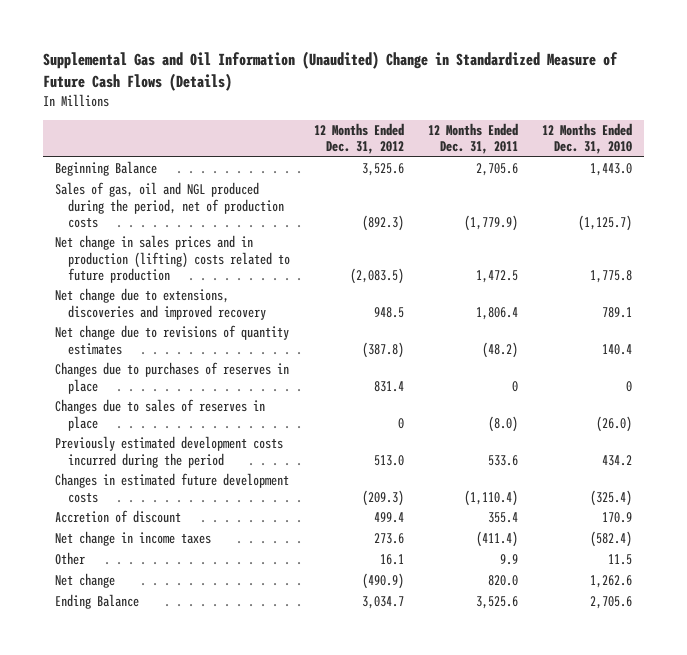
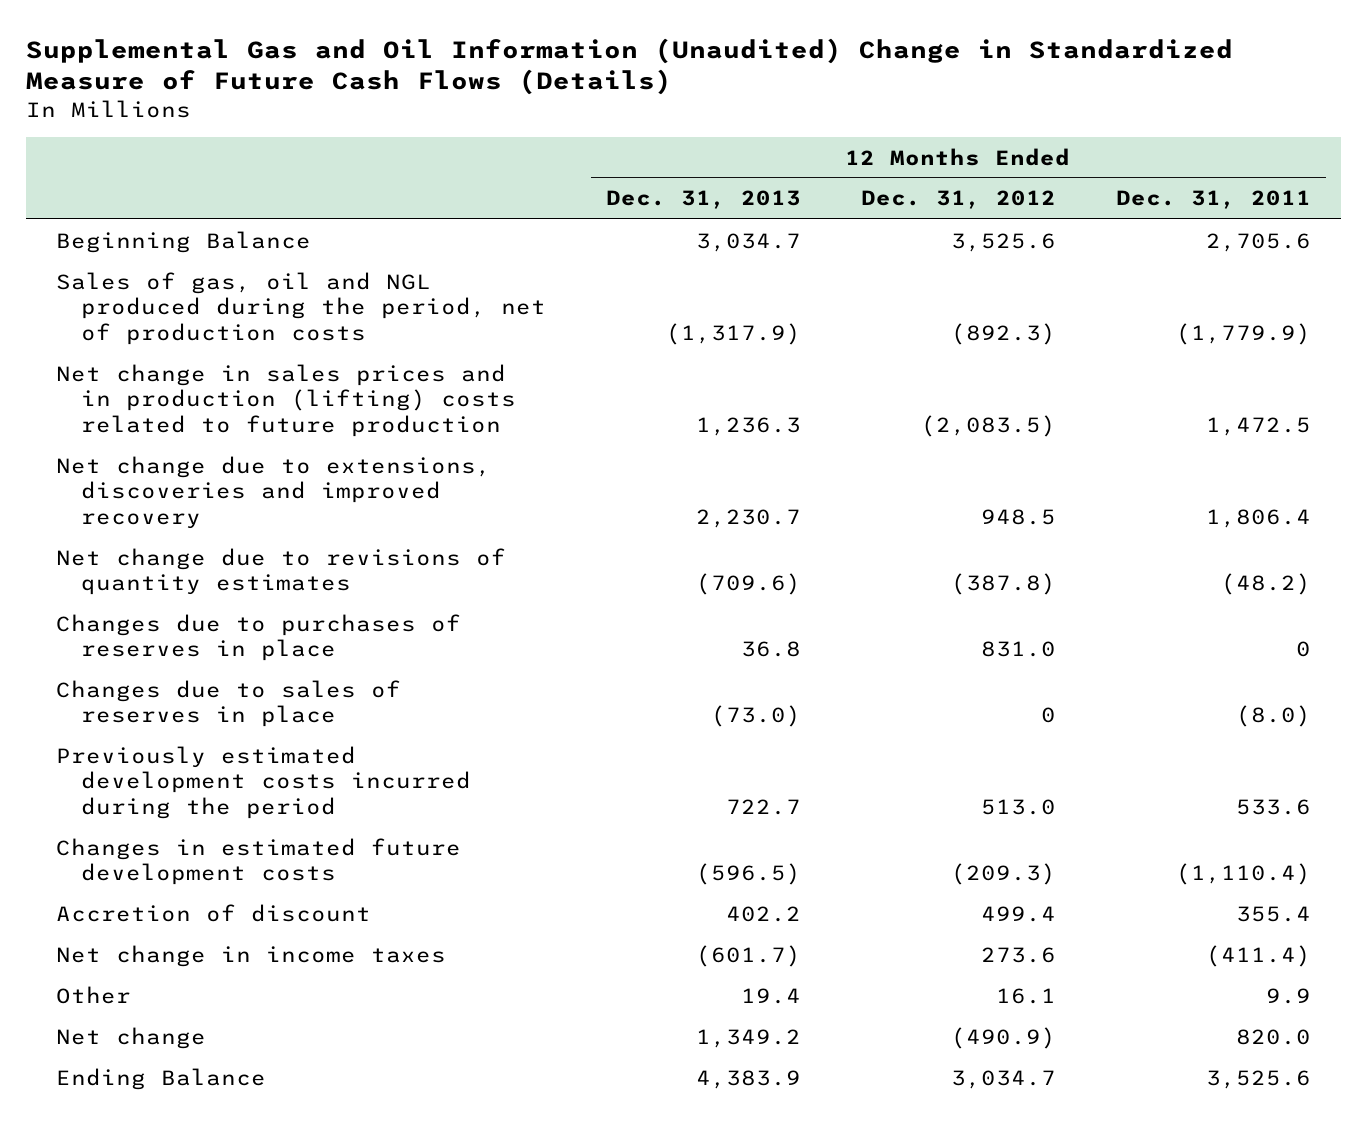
- | 12 Months Ended Dec. 31, 2012 | 12 Months Ended Dec. 31, 2011 | 12 Months Ended Dec. 31, 2010
+ | 12 Months Ended Dec. 31, 2013 | 12 Months Ended Dec. 31, 2012 | 12 Months Ended Dec. 31, 2011
- Changes due to purchases of reserves in place | 831.4 | 0 | 0
+ Changes due to purchases of reserves in place | 36.8 | 831.0 | 0

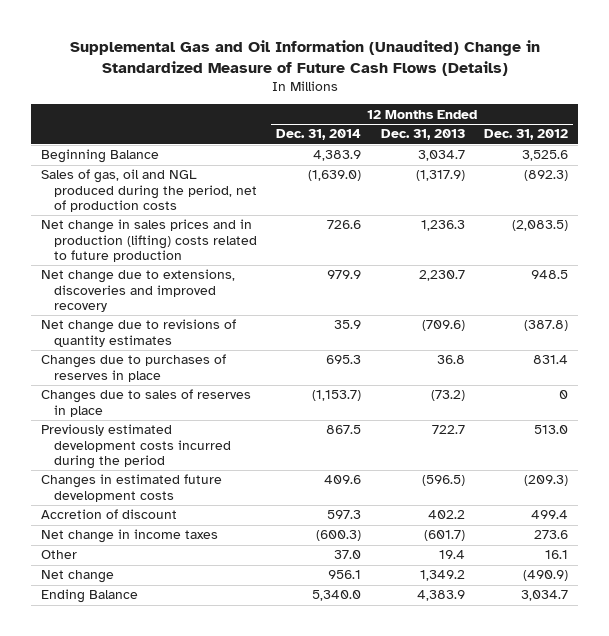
- | 12 Months Ended Dec. 31, 2013 | 12 Months Ended Dec. 31, 2012 | 12 Months Ended Dec. 31, 2011
+ | 12 Months Ended Dec. 31, 2014 | 12 Months Ended Dec. 31, 2013 | 12 Months Ended Dec. 31, 2012
- Changes due to purchases of reserves in place | 36.8 | 831.0 | 0
- Changes due to sales of reserves in place | (73.0) | 0 | (8.0)
+ Changes due to purchases of reserves in place | 695.3 | 36.8 | 831.4
+ Changes due to sales of reserves in place | (1,153.7) | (73.2) | 0

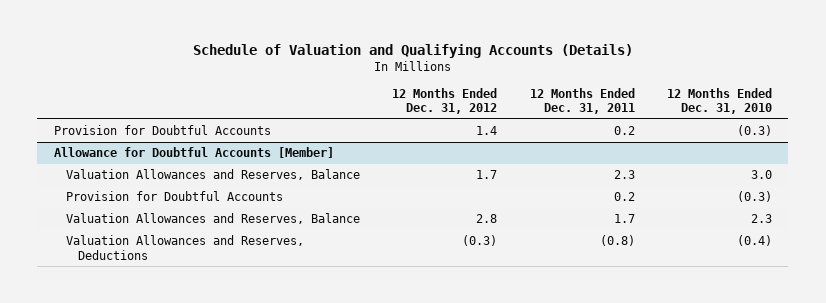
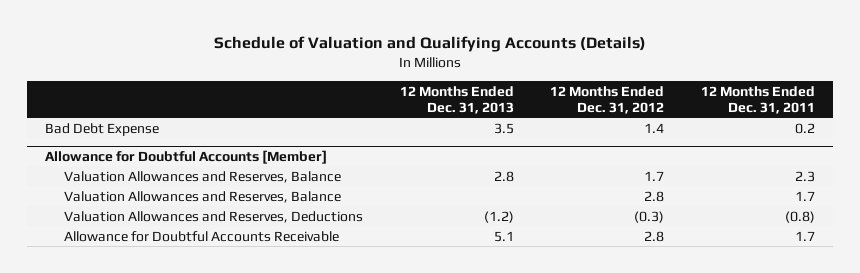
- | 12 Months Ended Dec. 31, 2012 | 12 Months Ended Dec. 31, 2011 | 12 Months Ended Dec. 31, 2010
+ | 12 Months Ended Dec. 31, 2013 | 12 Months Ended Dec. 31, 2012 | 12 Months Ended Dec. 31, 2011
- Provision for Doubtful Accounts | 1.4 | 0.2 | (0.3)
+ Bad Debt Expense | 3.5 | 1.4 | 0.2
@ Allowance for Doubtful Accounts [Member]
- Provision for Doubtful Accounts | | 0.2 | (0.3)
+ Allowance for Doubtful Accounts Receivable | 5.1 | 2.8 | 1.7

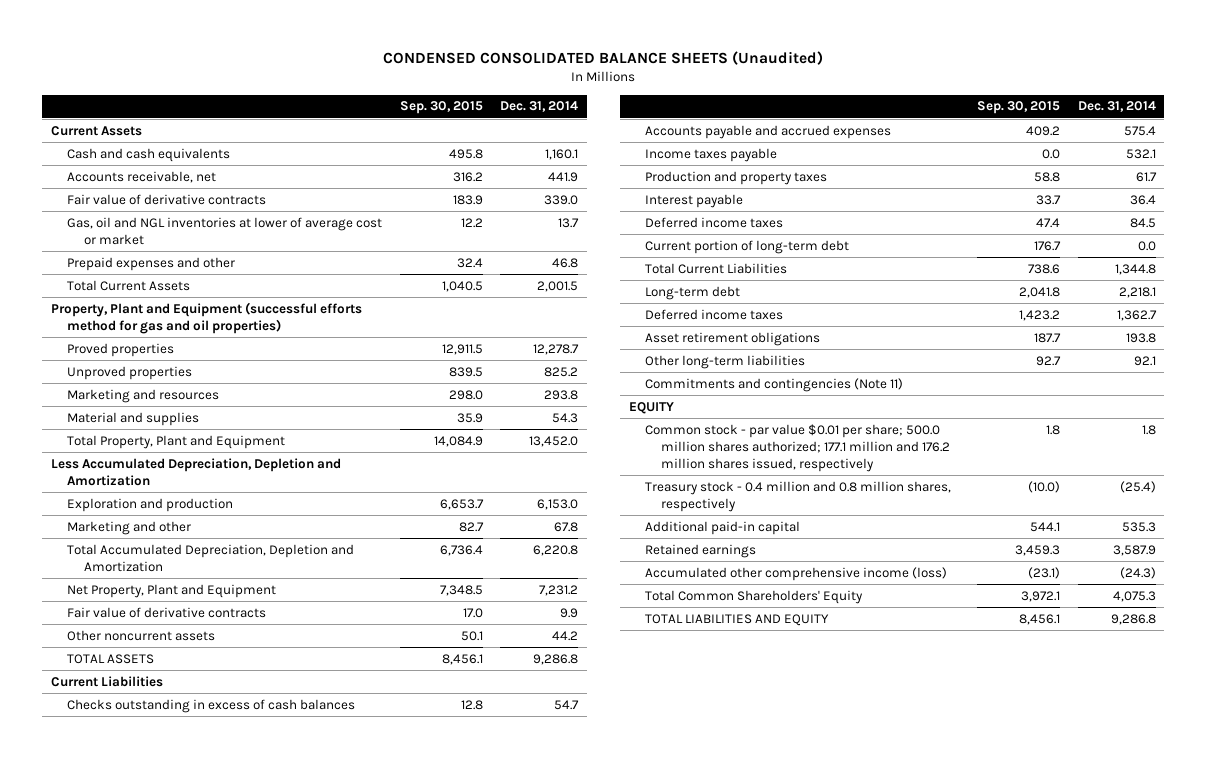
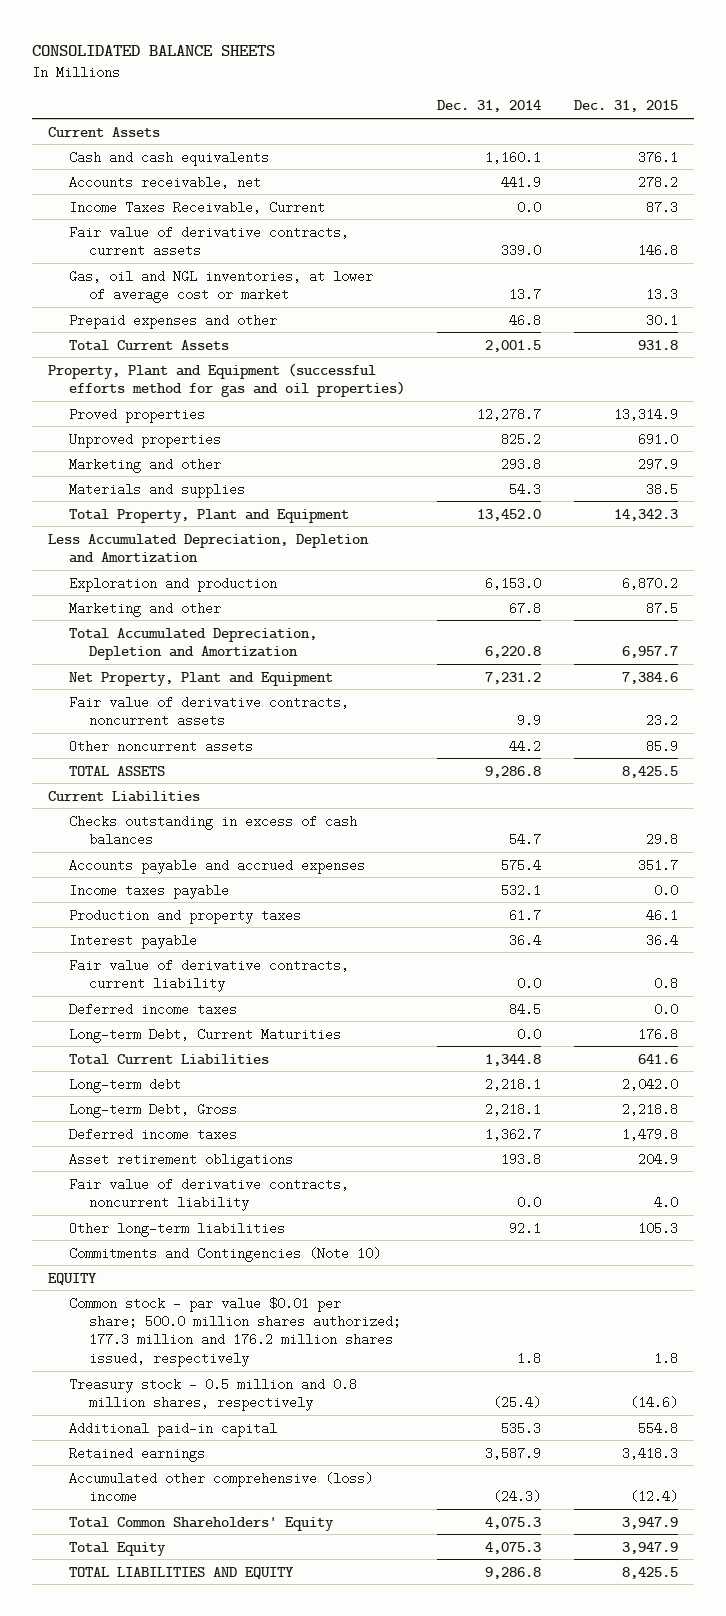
- CONDENSED CONSOLIDATED BALANCE SHEETS (Unaudited)
+ CONSOLIDATED BALANCE SHEETS
- | Sep. 30, 2015 | Dec. 31, 2014
+ | Dec. 31, 2014 | Dec. 31, 2015
- Fair value of derivative contracts | 183.9 | 339.0
- Gas, oil and NGL inventories at lower of average cost or market | 12.2 | 13.7
+ Income Taxes Receivable, Current | 0.0 | 87.3
+ Fair value of derivative contracts, current assets | 339.0 | 146.8
+ Gas, oil and NGL inventories, at lower of average cost or market | 13.7 | 13.3
- Marketing and resources | 298.0 | 293.8
- Material and supplies | 35.9 | 54.3
+ Marketing and other | 293.8 | 297.9
+ Materials and supplies | 54.3 | 38.5
- Fair value of derivative contracts | 17.0 | 9.9
+ Fair value of derivative contracts, noncurrent assets | 9.9 | 23.2
+ Fair value of derivative contracts, current liability | 0.0 | 0.8
- Current portion of long-term debt | 176.7 | 0.0
+ Long-term Debt, Current Maturities | 0.0 | 176.8
+ Long-term Debt, Gross | 2,218.1 | 2,218.8
+ Fair value of derivative contracts, noncurrent liability | 0.0 | 4.0
- Commitments and contingencies (Note 11)
+ Commitments and Contingencies (Note 10)
- Common stock - par value $0.01 per share; 500.0 million shares authorized; 177.1 million and 176.2 million shares issued, respectively | 1.8 | 1.8
- Treasury stock - 0.4 million and 0.8 million shares, respectively | (10.0) | (25.4)
+ Common stock - par value $0.01 per share; 500.0 million shares authorized; 177.3 million and 176.2 million shares issued, respectively | 1.8 | 1.8
+ Treasury stock - 0.5 million and 0.8 million shares, respectively | (25.4) | (14.6)
- Accumulated other comprehensive income (loss) | (23.1) | (24.3)
+ Accumulated other comprehensive (loss) income | (24.3) | (12.4)
+ Total Equity | 4,075.3 | 3,947.9

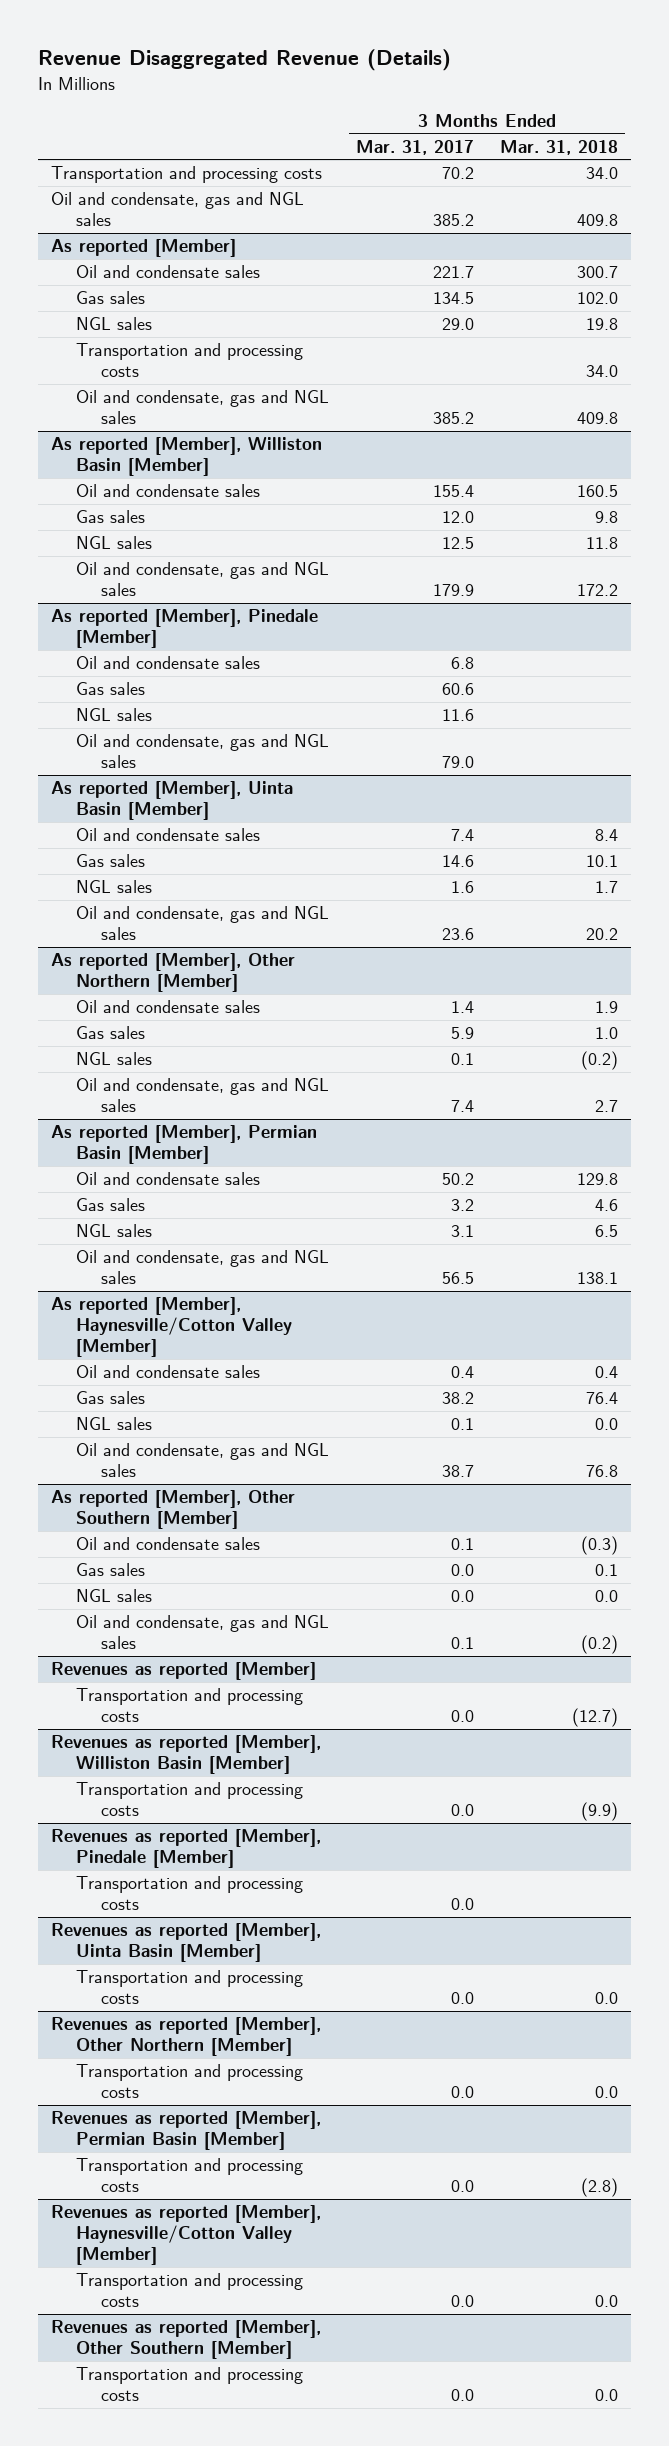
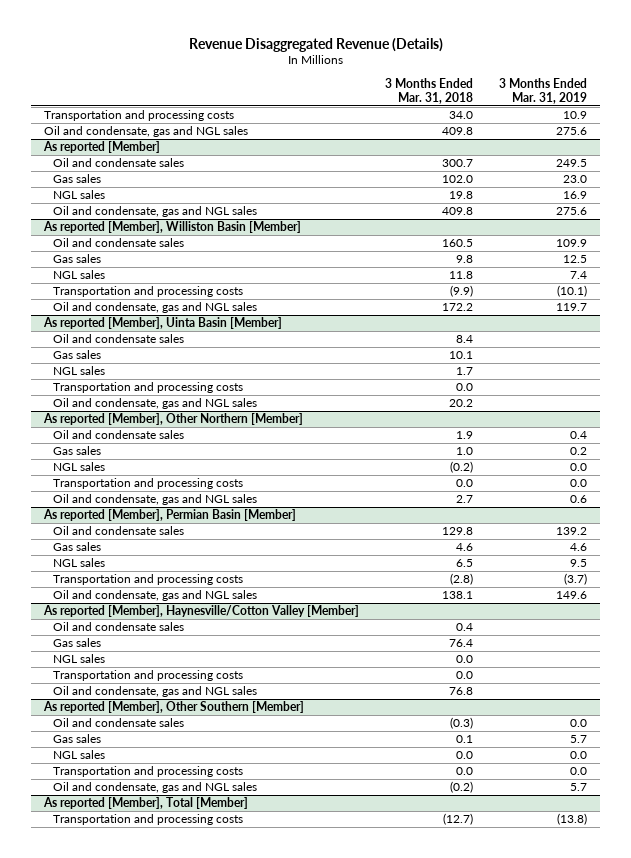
- | 3 Months Ended Mar. 31, 2017 | 3 Months Ended Mar. 31, 2018
+ | 3 Months Ended Mar. 31, 2018 | 3 Months Ended Mar. 31, 2019
@ As reported [Member]
- Transportation and processing costs | | 34.0
@ As reported [Member], Williston Basin [Member]
+ Transportation and processing costs | (9.9) | (10.1)
- As reported [Member], Pinedale [Member]
- Oil and condensate sales | 6.8 |
- Gas sales | 60.6 |
- NGL sales | 11.6 |
- Oil and condensate, gas and NGL sales | 79.0 |
@ As reported [Member], Uinta Basin [Member]
+ Transportation and processing costs | 0.0 |
@ As reported [Member], Other Northern [Member]
+ Transportation and processing costs | 0.0 | 0.0
@ As reported [Member], Permian Basin [Member]
+ Transportation and processing costs | (2.8) | (3.7)
@ As reported [Member], Haynesville/Cotton Valley [Member]
+ Transportation and processing costs | 0.0 |
@ As reported [Member], Other Southern [Member]
+ Transportation and processing costs | 0.0 | 0.0
- Revenues as reported [Member]
+ As reported [Member], Total [Member]
- Revenues as reported [Member], Williston Basin [Member]
- Transportation and processing costs | 0.0 | (9.9)
- Revenues as reported [Member], Pinedale [Member]
- Transportation and processing costs | 0.0 |
- Revenues as reported [Member], Uinta Basin [Member]
- Transportation and processing costs | 0.0 | 0.0
- Revenues as reported [Member], Other Northern [Member]
- Transportation and processing costs | 0.0 | 0.0
- Revenues as reported [Member], Permian Basin [Member]
- Transportation and processing costs | 0.0 | (2.8)
- Revenues as reported [Member], Haynesville/Cotton Valley [Member]
- Transportation and processing costs | 0.0 | 0.0
- Revenues as reported [Member], Other Southern [Member]
- Transportation and processing costs | 0.0 | 0.0

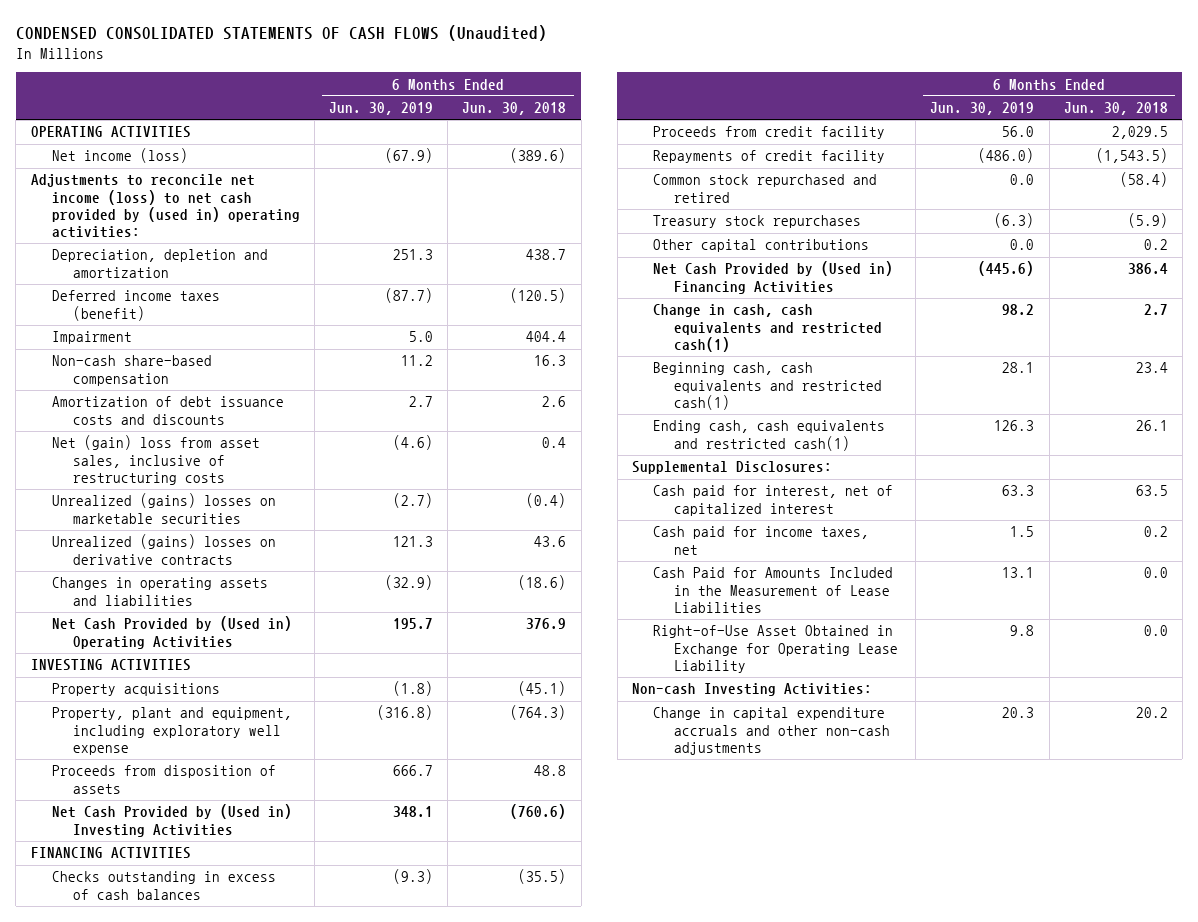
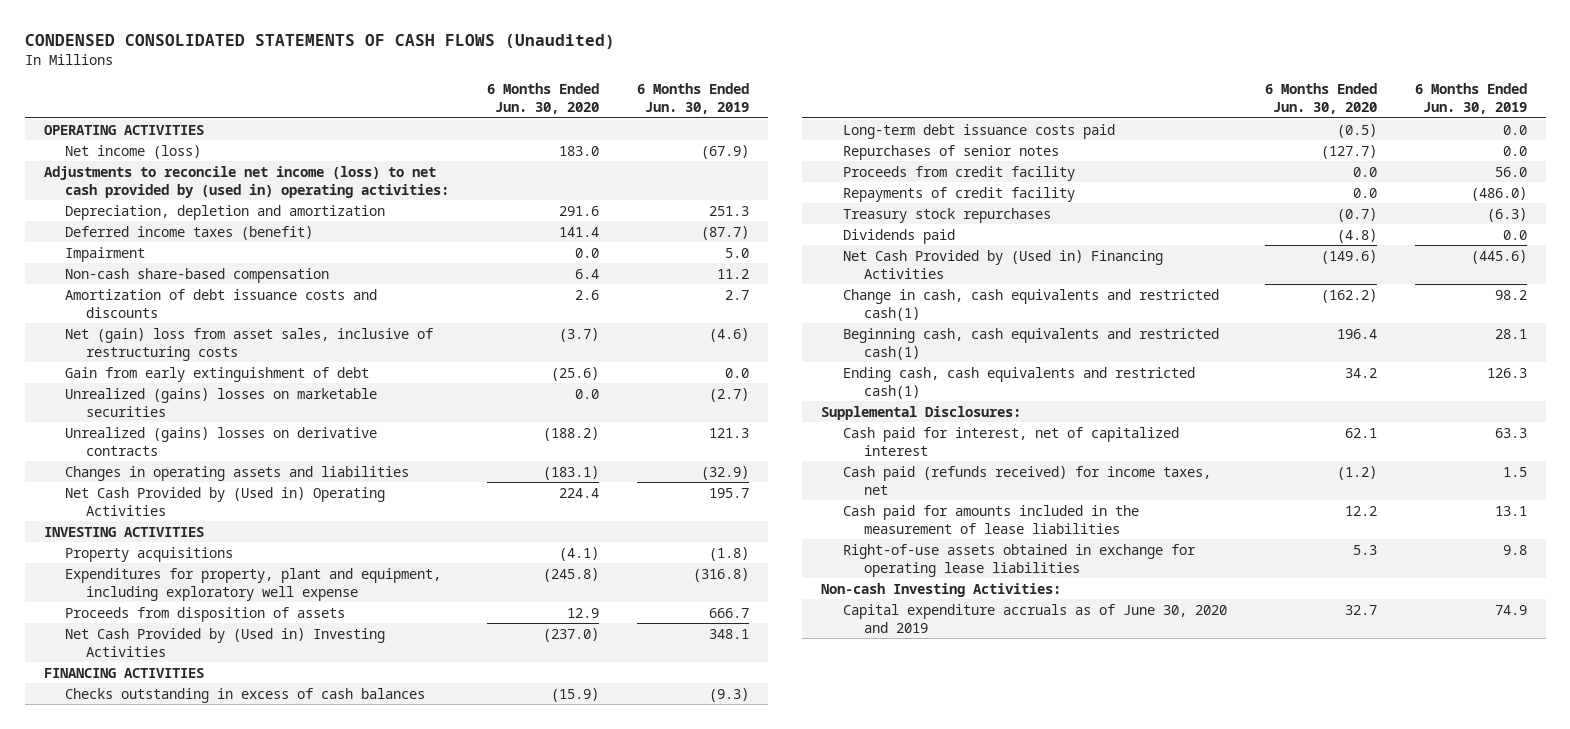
- | 6 Months Ended Jun. 30, 2019 | 6 Months Ended Jun. 30, 2018
+ | 6 Months Ended Jun. 30, 2020 | 6 Months Ended Jun. 30, 2019
+ Gain from early extinguishment of debt | (25.6) | 0.0
- Property, plant and equipment, including exploratory well expense | (316.8) | (764.3)
+ Expenditures for property, plant and equipment, including exploratory well expense | (245.8) | (316.8)
+ Long-term debt issuance costs paid | (0.5) | 0.0
+ Repurchases of senior notes | (127.7) | 0.0
- Common stock repurchased and retired | 0.0 | (58.4)
- Other capital contributions | 0.0 | 0.2
+ Dividends paid | (4.8) | 0.0
- Cash paid for income taxes, net | 1.5 | 0.2
- Cash Paid for Amounts Included in the Measurement of Lease Liabilities | 13.1 | 0.0
- Right-of-Use Asset Obtained in Exchange for Operating Lease Liability | 9.8 | 0.0
+ Cash paid (refunds received) for income taxes, net | (1.2) | 1.5
+ Cash paid for amounts included in the measurement of lease liabilities | 12.2 | 13.1
+ Right-of-use assets obtained in exchange for operating lease liabilities | 5.3 | 9.8
- Change in capital expenditure accruals and other non-cash adjustments | 20.3 | 20.2
+ Capital expenditure accruals as of June 30, 2020 and 2019 | 32.7 | 74.9

